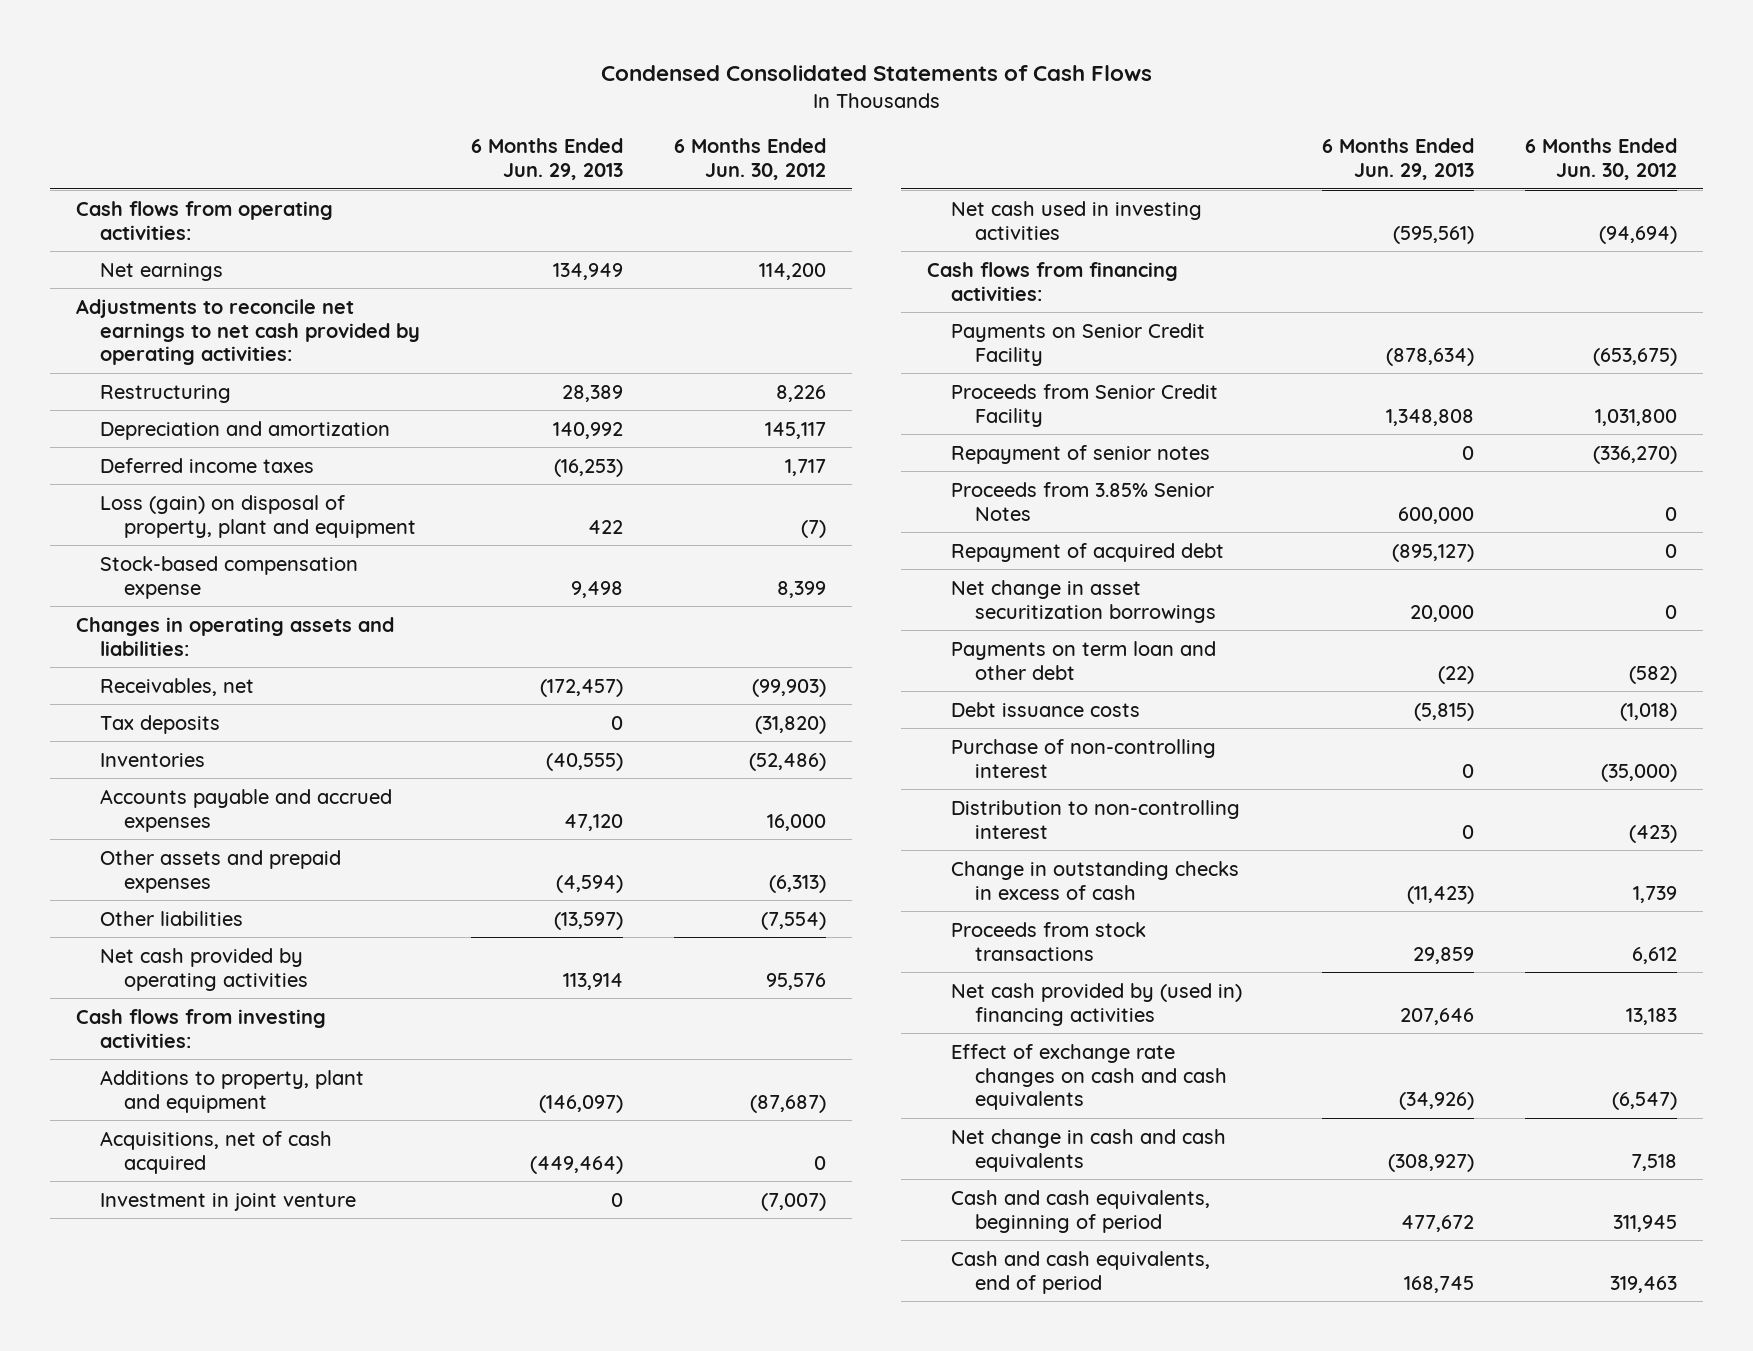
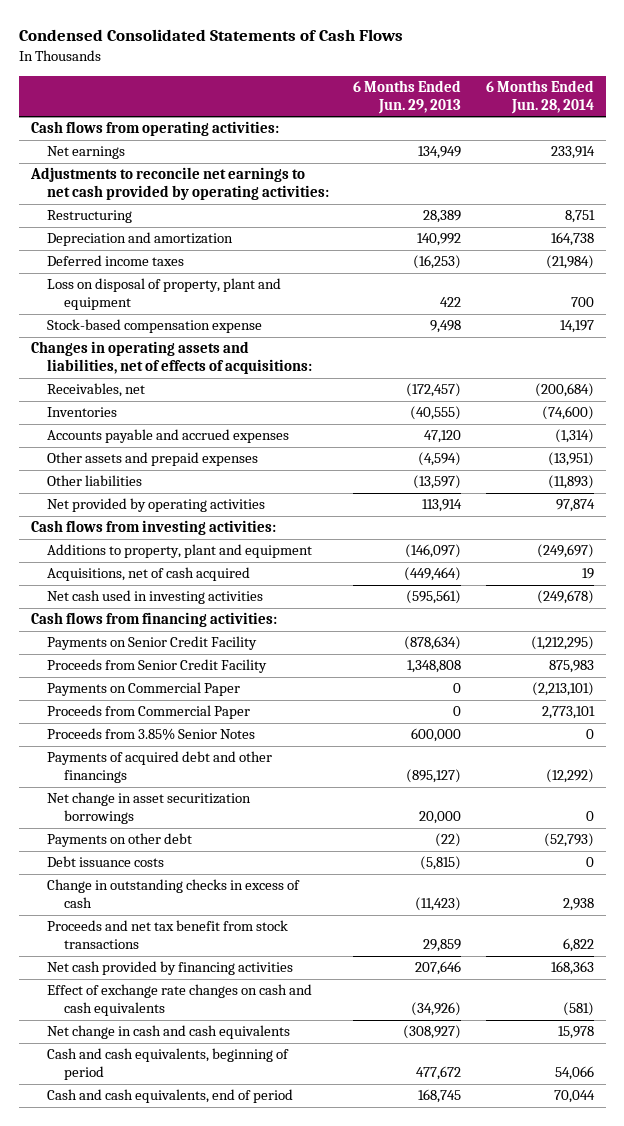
- | 6 Months Ended Jun. 29, 2013 | 6 Months Ended Jun. 30, 2012
+ | 6 Months Ended Jun. 29, 2013 | 6 Months Ended Jun. 28, 2014
- Loss (gain) on disposal of property, plant and equipment | 422 | (7)
+ Loss on disposal of property, plant and equipment | 422 | 700
- Changes in operating assets and liabilities:
+ Changes in operating assets and liabilities, net of effects of acquisitions:
- Tax deposits | 0 | (31,820)
- Net cash provided by operating activities | 113,914 | 95,576
+ Net provided by operating activities | 113,914 | 97,874
- Investment in joint venture | 0 | (7,007)
- Repayment of senior notes | 0 | (336,270)
+ Payments on Commercial Paper | 0 | (2,213,101)
+ Proceeds from Commercial Paper | 0 | 2,773,101
- Repayment of acquired debt | (895,127) | 0
+ Payments of acquired debt and other financings | (895,127) | (12,292)
- Payments on term loan and other debt | (22) | (582)
+ Payments on other debt | (22) | (52,793)
- Purchase of non-controlling interest | 0 | (35,000)
- Distribution to non-controlling interest | 0 | (423)
- Proceeds from stock transactions | 29,859 | 6,612
- Net cash provided by (used in) financing activities | 207,646 | 13,183
+ Proceeds and net tax benefit from stock transactions | 29,859 | 6,822
+ Net cash provided by financing activities | 207,646 | 168,363

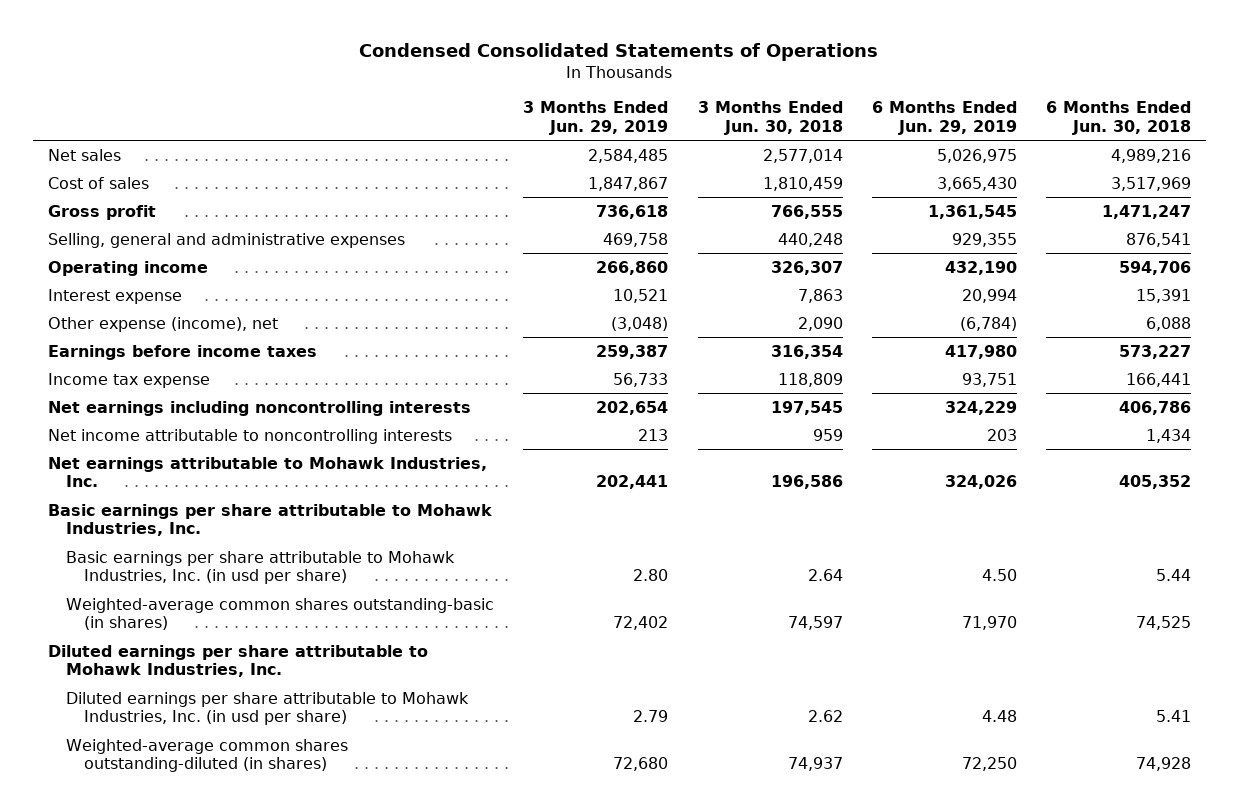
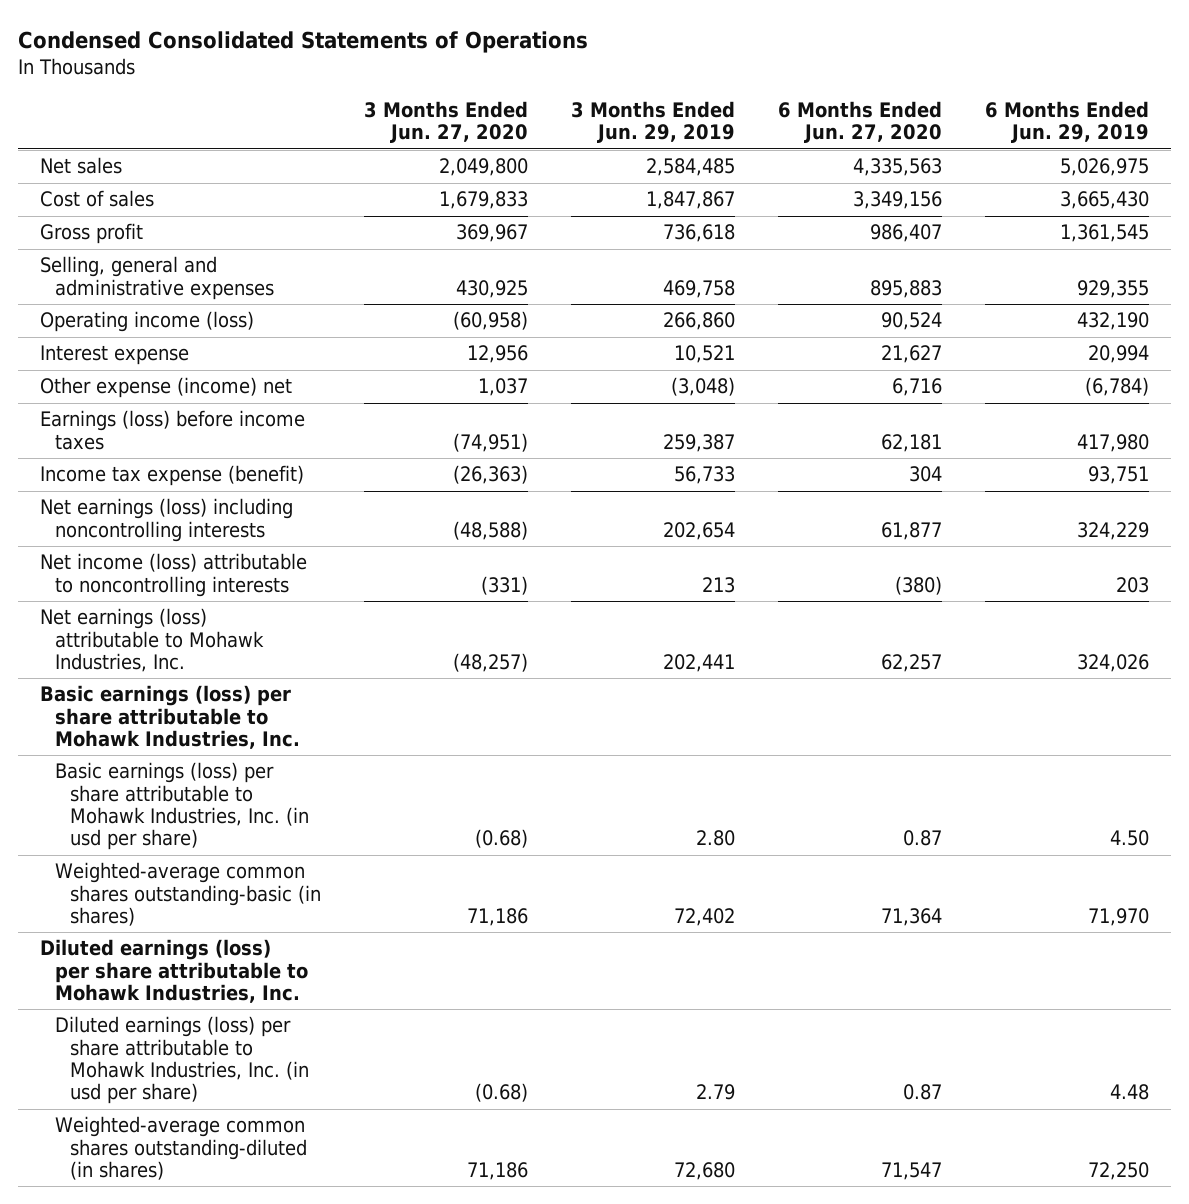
- | 3 Months Ended Jun. 29, 2019 | 3 Months Ended Jun. 30, 2018 | 6 Months Ended Jun. 29, 2019 | 6 Months Ended Jun. 30, 2018
+ | 3 Months Ended Jun. 27, 2020 | 3 Months Ended Jun. 29, 2019 | 6 Months Ended Jun. 27, 2020 | 6 Months Ended Jun. 29, 2019
- Operating income | 266,860 | 326,307 | 432,190 | 594,706
+ Operating income (loss) | (60,958) | 266,860 | 90,524 | 432,190
- Other expense (income), net | (3,048) | 2,090 | (6,784) | 6,088
- Earnings before income taxes | 259,387 | 316,354 | 417,980 | 573,227
- Income tax expense | 56,733 | 118,809 | 93,751 | 166,441
- Net earnings including noncontrolling interests | 202,654 | 197,545 | 324,229 | 406,786
- Net income attributable to noncontrolling interests | 213 | 959 | 203 | 1,434
- Net earnings attributable to Mohawk Industries, Inc. | 202,441 | 196,586 | 324,026 | 405,352
- Basic earnings per share attributable to Mohawk Industries, Inc.
- Basic earnings per share attributable to Mohawk Industries, Inc. (in usd per share) | 2.80 | 2.64 | 4.50 | 5.44
+ Other expense (income) net | 1,037 | (3,048) | 6,716 | (6,784)
+ Earnings (loss) before income taxes | (74,951) | 259,387 | 62,181 | 417,980
+ Income tax expense (benefit) | (26,363) | 56,733 | 304 | 93,751
+ Net earnings (loss) including noncontrolling interests | (48,588) | 202,654 | 61,877 | 324,229
+ Net income (loss) attributable to noncontrolling interests | (331) | 213 | (380) | 203
+ Net earnings (loss) attributable to Mohawk Industries, Inc. | (48,257) | 202,441 | 62,257 | 324,026
+ Basic earnings (loss) per share attributable to Mohawk Industries, Inc.
+ Basic earnings (loss) per share attributable to Mohawk Industries, Inc. (in usd per share) | (0.68) | 2.80 | 0.87 | 4.50
- Diluted earnings per share attributable to Mohawk Industries, Inc.
- Diluted earnings per share attributable to Mohawk Industries, Inc. (in usd per share) | 2.79 | 2.62 | 4.48 | 5.41
+ Diluted earnings (loss) per share attributable to Mohawk Industries, Inc.
+ Diluted earnings (loss) per share attributable to Mohawk Industries, Inc. (in usd per share) | (0.68) | 2.79 | 0.87 | 4.48

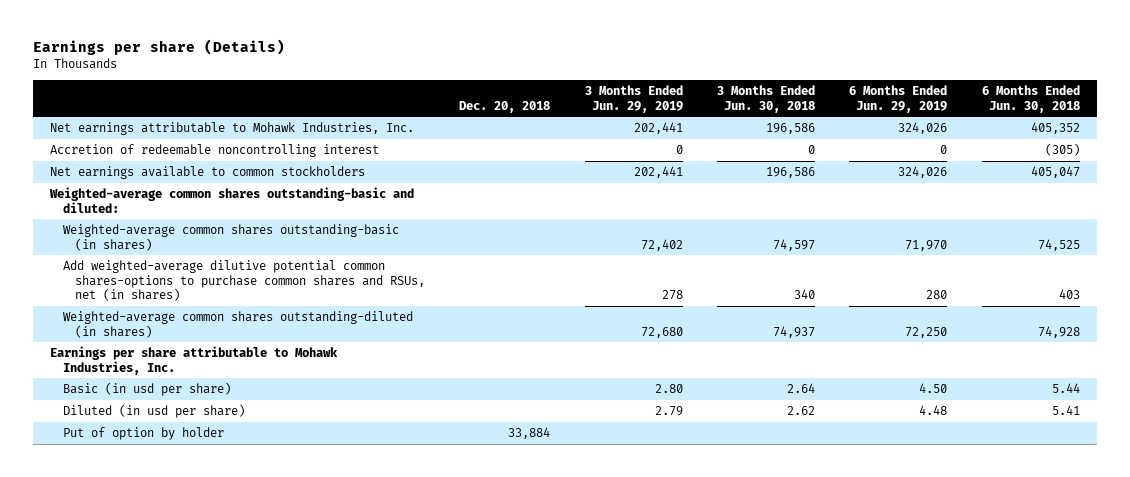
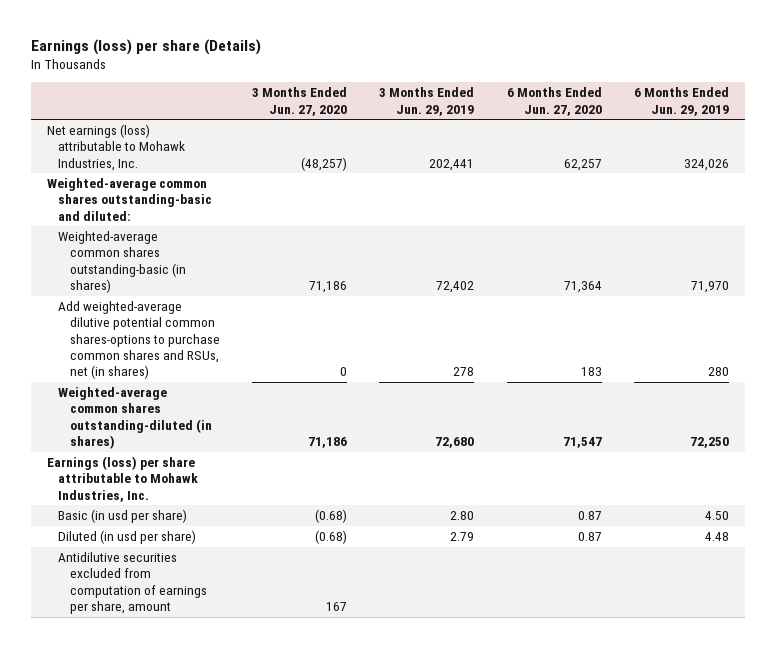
- Earnings per share (Details)
+ Earnings (loss) per share (Details)
- | Dec. 20, 2018 | 3 Months Ended Jun. 29, 2019 | 3 Months Ended Jun. 30, 2018 | 6 Months Ended Jun. 29, 2019 | 6 Months Ended Jun. 30, 2018
+ | 3 Months Ended Jun. 27, 2020 | 3 Months Ended Jun. 29, 2019 | 6 Months Ended Jun. 27, 2020 | 6 Months Ended Jun. 29, 2019
- Net earnings attributable to Mohawk Industries, Inc. | | 202,441 | 196,586 | 324,026 | 405,352
- Accretion of redeemable noncontrolling interest | | 0 | 0 | 0 | (305)
- Net earnings available to common stockholders | | 202,441 | 196,586 | 324,026 | 405,047
+ Net earnings (loss) attributable to Mohawk Industries, Inc. | (48,257) | 202,441 | 62,257 | 324,026
- Earnings per share attributable to Mohawk Industries, Inc.
+ Earnings (loss) per share attributable to Mohawk Industries, Inc.
- Put of option by holder | 33,884 | | | |
+ Antidilutive securities excluded from computation of earnings per share, amount | 167 | | |

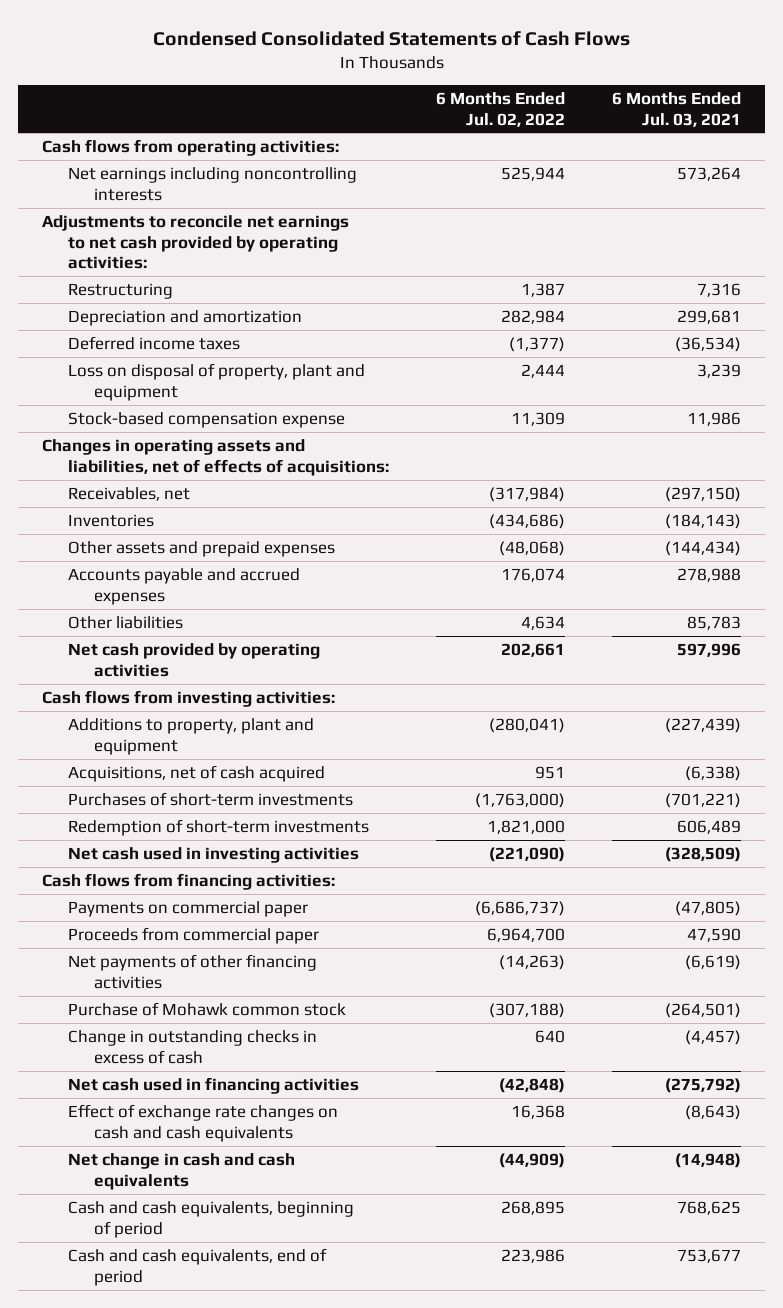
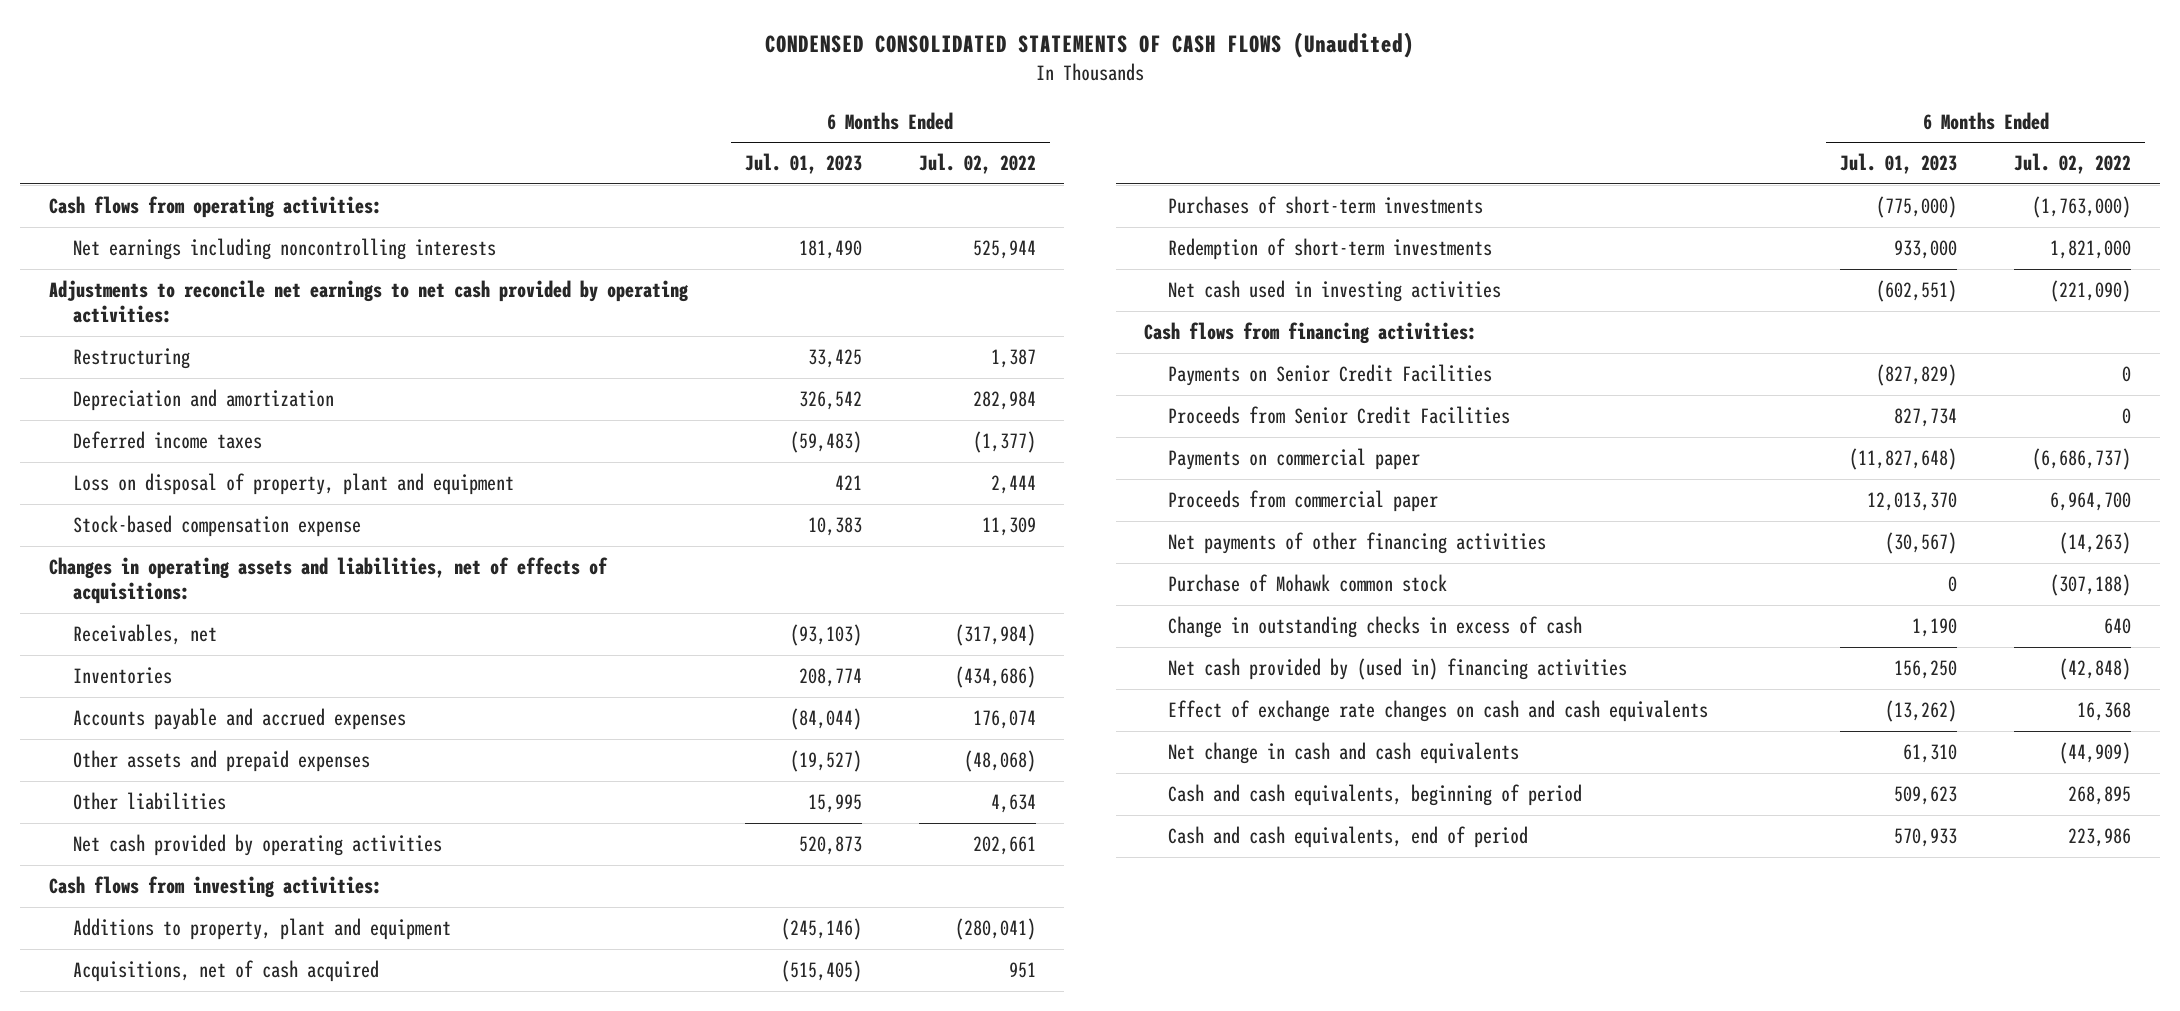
- Condensed Consolidated Statements of Cash Flows
+ CONDENSED CONSOLIDATED STATEMENTS OF CASH FLOWS (Unaudited)
- | 6 Months Ended Jul. 02, 2022 | 6 Months Ended Jul. 03, 2021
+ | 6 Months Ended Jul. 01, 2023 | 6 Months Ended Jul. 02, 2022
moved down: Other assets and prepaid expenses | (19,527) | (48,068)
+ Payments on Senior Credit Facilities | (827,829) | 0
+ Proceeds from Senior Credit Facilities | 827,734 | 0
- Net cash used in financing activities | (42,848) | (275,792)
+ Net cash provided by (used in) financing activities | 156,250 | (42,848)

